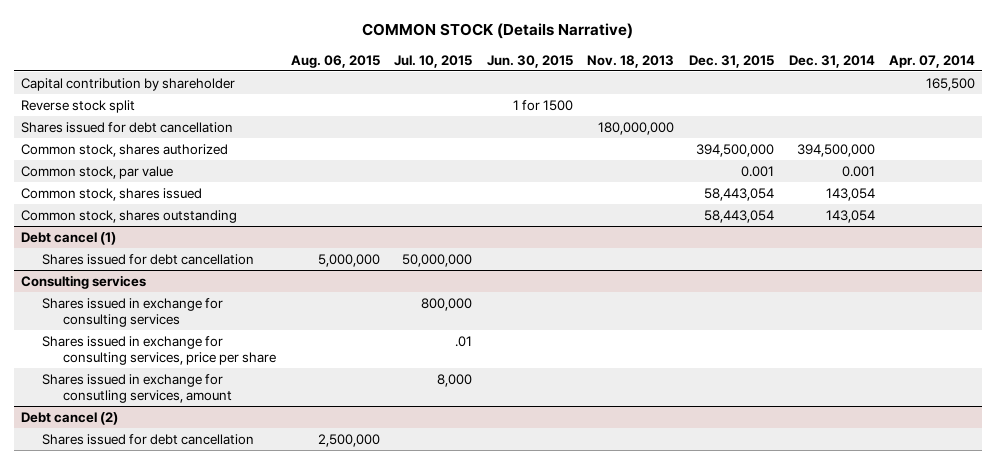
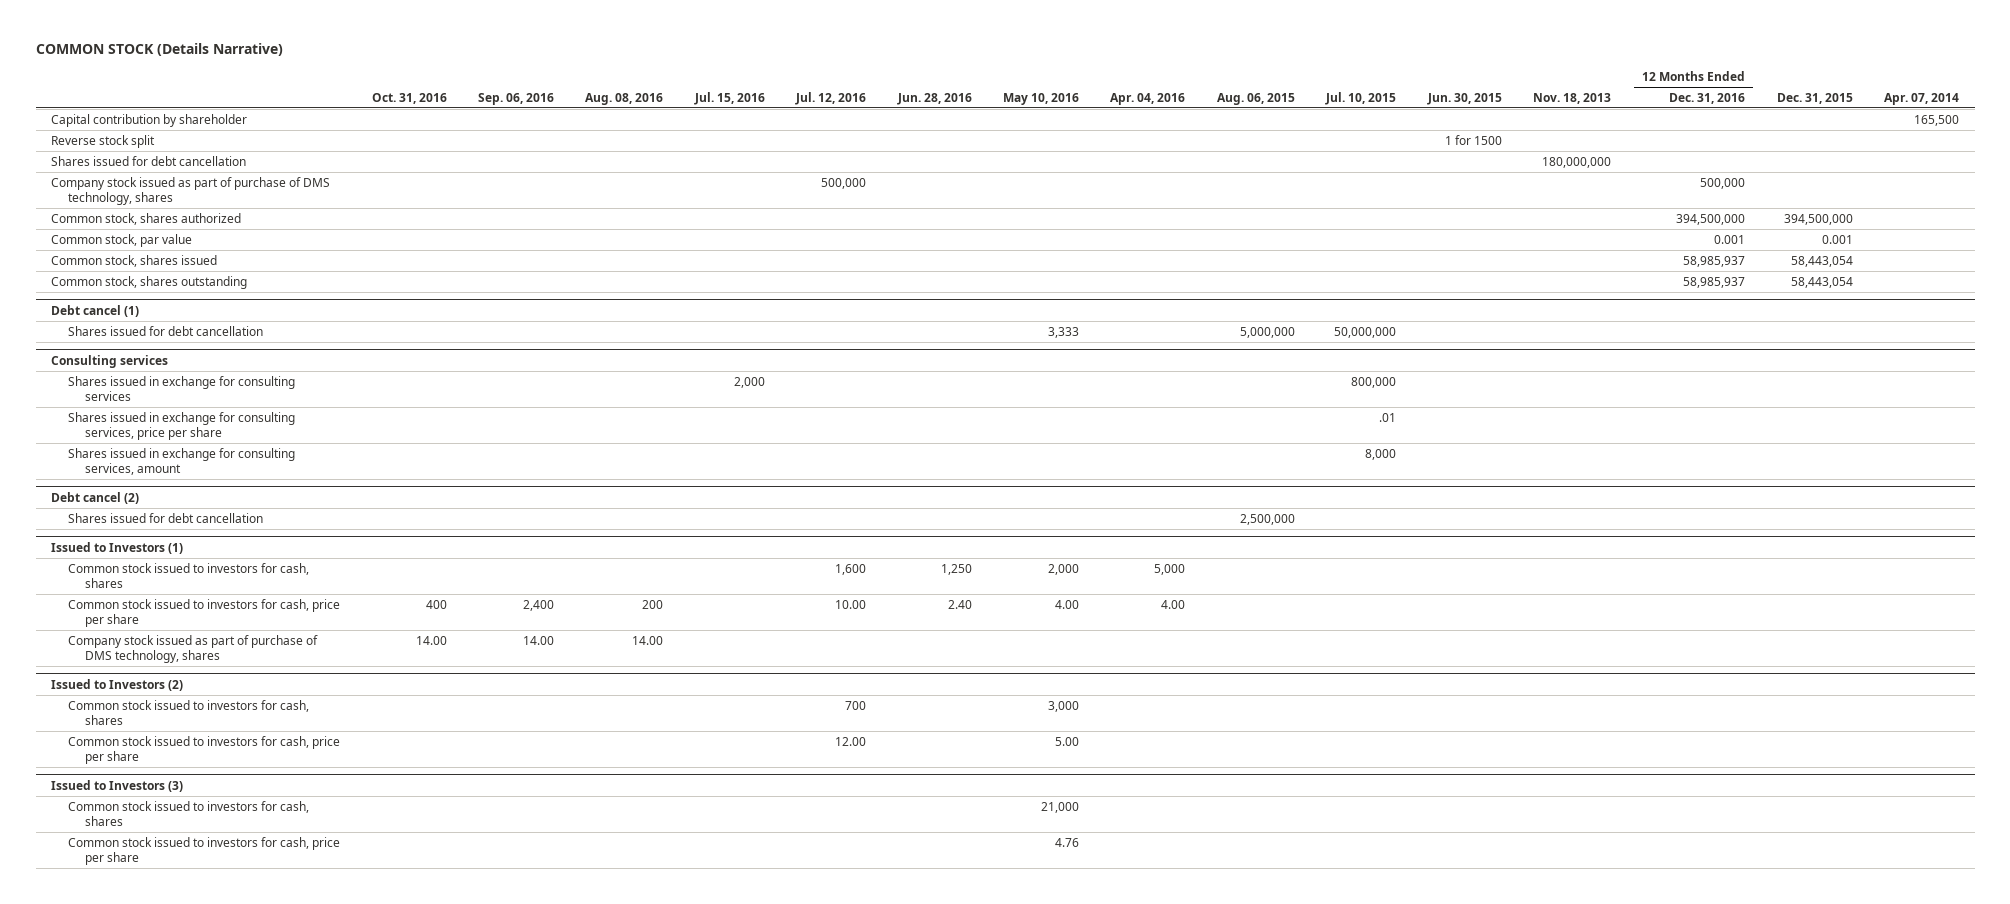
- | Aug. 06, 2015 | Jul. 10, 2015 | Jun. 30, 2015 | Nov. 18, 2013 | Dec. 31, 2015 | Dec. 31, 2014 | Apr. 07, 2014
+ | Oct. 31, 2016 | Sep. 06, 2016 | Aug. 08, 2016 | Jul. 15, 2016 | Jul. 12, 2016 | Jun. 28, 2016 | May 10, 2016 | Apr. 04, 2016 | Aug. 06, 2015 | Jul. 10, 2015 | Jun. 30, 2015 | Nov. 18, 2013 | 12 Months Ended Dec. 31, 2016 | Dec. 31, 2015 | Apr. 07, 2014
+ Company stock issued as part of purchase of DMS technology, shares | | | | | 500,000 | | | | | | | | 500,000 | |
@ Consulting services
- Shares issued in exchange for consutling services, amount | | 8,000 | | | | |
+ Shares issued in exchange for consulting services, amount | | | | | | | | | | 8,000 | | | | |
+ Issued to Investors (1)
+ Common stock issued to investors for cash, shares | | | | | 1,600 | 1,250 | 2,000 | 5,000 | | | | | | |
+ Common stock issued to investors for cash, price per share | 400 | 2,400 | 200 | | 10.00 | 2.40 | 4.00 | 4.00 | | | | | | |
+ Company stock issued as part of purchase of DMS technology, shares | 14.00 | 14.00 | 14.00 | | | | | | | | | | | |
+ Issued to Investors (2)
+ Common stock issued to investors for cash, shares | | | | | 700 | | 3,000 | | | | | | | |
+ Common stock issued to investors for cash, price per share | | | | | 12.00 | | 5.00 | | | | | | | |
+ Issued to Investors (3)
+ Common stock issued to investors for cash, shares | | | | | | | 21,000 | | | | | | | |
+ Common stock issued to investors for cash, price per share | | | | | | | 4.76 | | | | | | | |

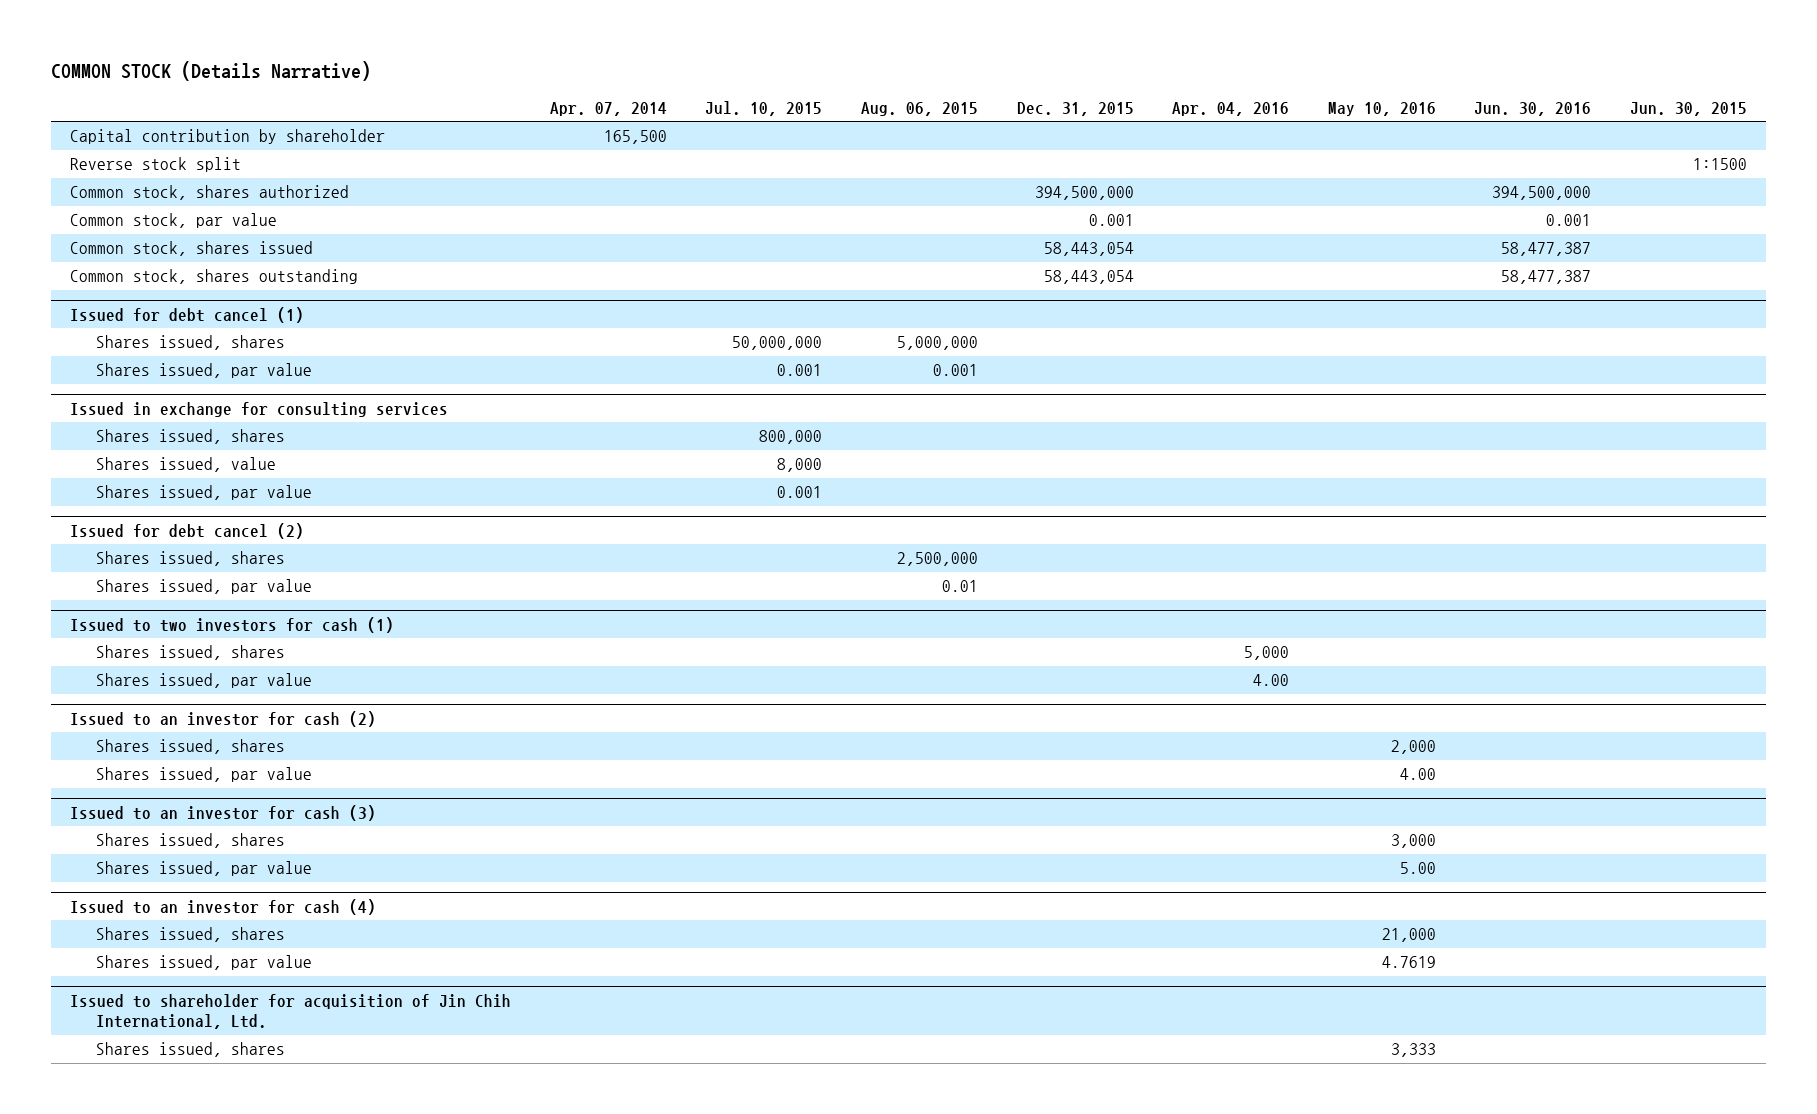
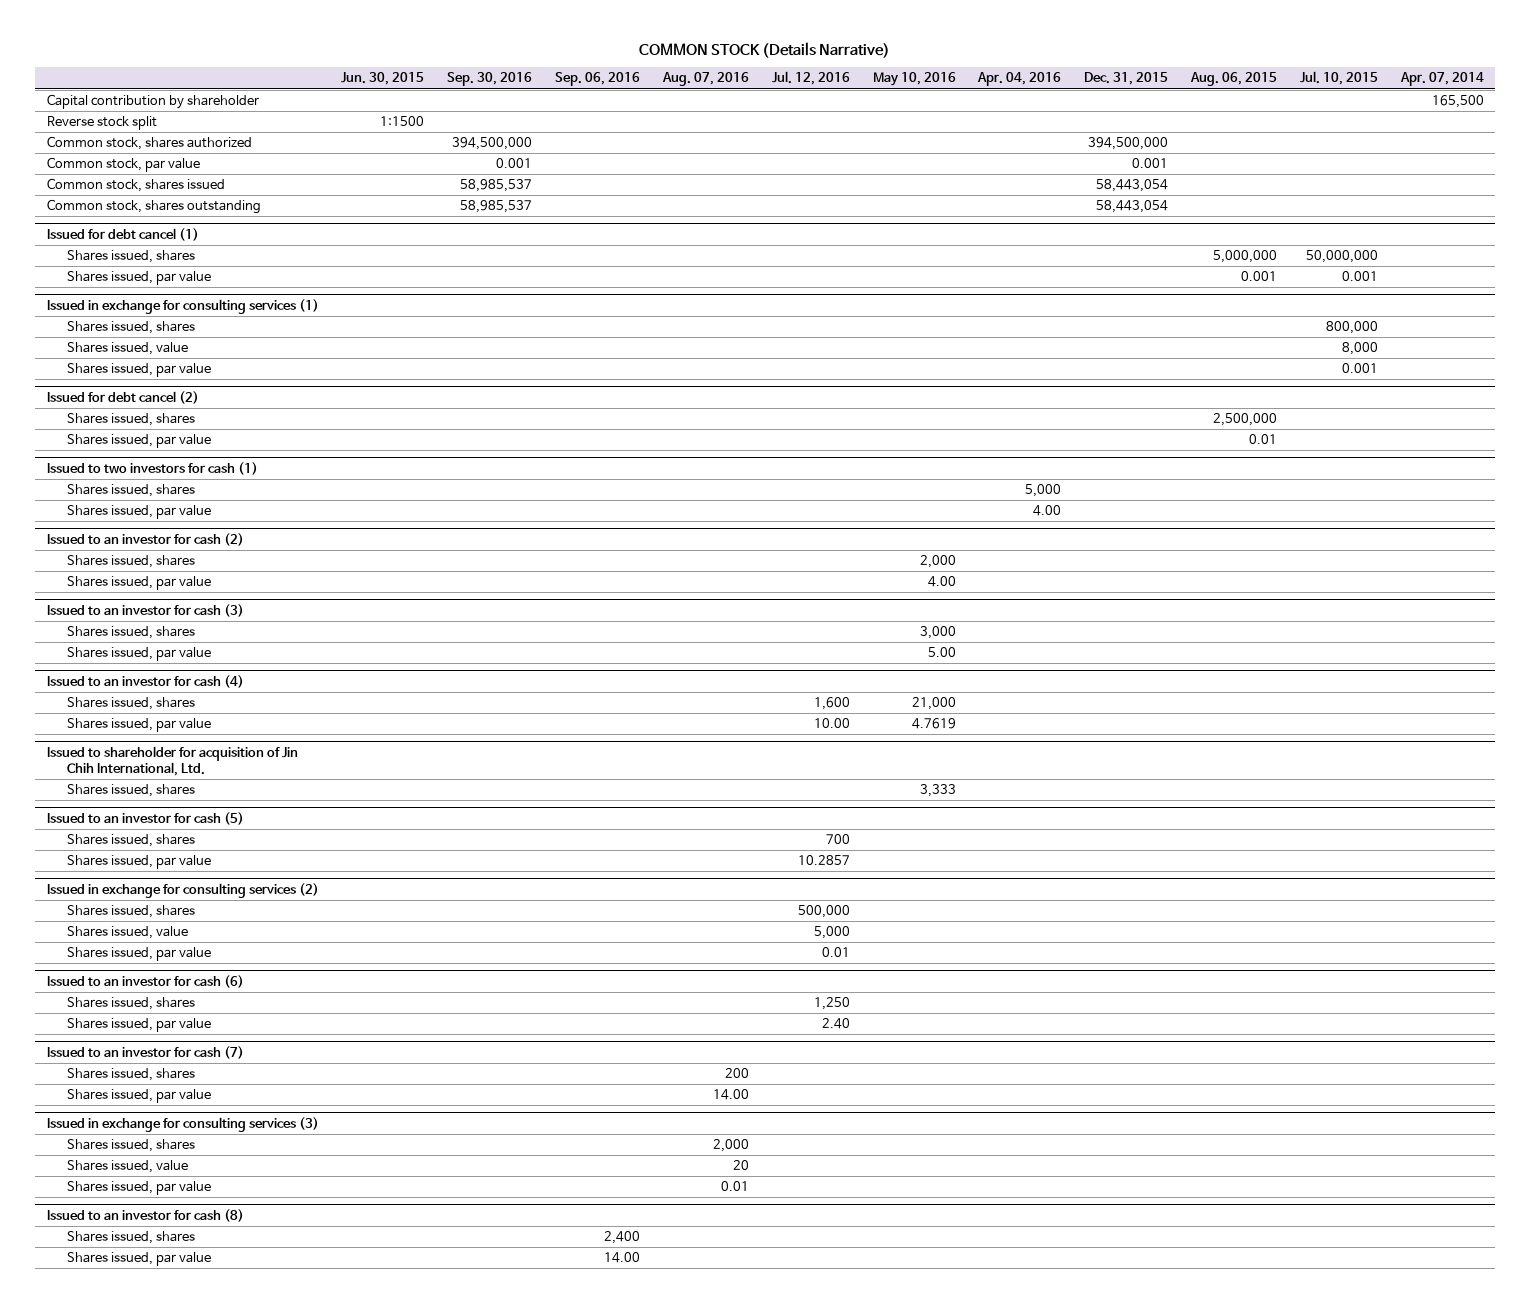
- | Apr. 07, 2014 | Jul. 10, 2015 | Aug. 06, 2015 | Dec. 31, 2015 | Apr. 04, 2016 | May 10, 2016 | Jun. 30, 2016 | Jun. 30, 2015
+ | Jun. 30, 2015 | Sep. 30, 2016 | Sep. 06, 2016 | Aug. 07, 2016 | Jul. 12, 2016 | May 10, 2016 | Apr. 04, 2016 | Dec. 31, 2015 | Aug. 06, 2015 | Jul. 10, 2015 | Apr. 07, 2014
- Issued in exchange for consulting services
+ Issued in exchange for consulting services (1)
+ Issued to an investor for cash (5)
+ Shares issued, shares | | | | | 700 | | | | | |
+ Shares issued, par value | | | | | 10.2857 | | | | | |
+ Issued in exchange for consulting services (2)
+ Shares issued, shares | | | | | 500,000 | | | | | |
+ Shares issued, value | | | | | 5,000 | | | | | |
+ Shares issued, par value | | | | | 0.01 | | | | | |
+ Issued to an investor for cash (6)
+ Shares issued, shares | | | | | 1,250 | | | | | |
+ Shares issued, par value | | | | | 2.40 | | | | | |
+ Issued to an investor for cash (7)
+ Shares issued, shares | | | | 200 | | | | | | |
+ Shares issued, par value | | | | 14.00 | | | | | | |
+ Issued in exchange for consulting services (3)
+ Shares issued, shares | | | | 2,000 | | | | | | |
+ Shares issued, value | | | | 20 | | | | | | |
+ Shares issued, par value | | | | 0.01 | | | | | | |
+ Issued to an investor for cash (8)
+ Shares issued, shares | | | 2,400 | | | | | | | |
+ Shares issued, par value | | | 14.00 | | | | | | | |

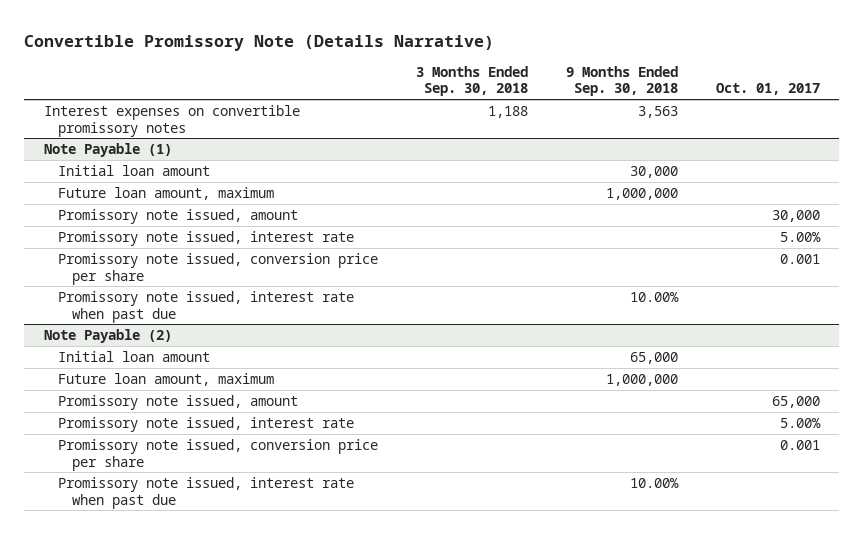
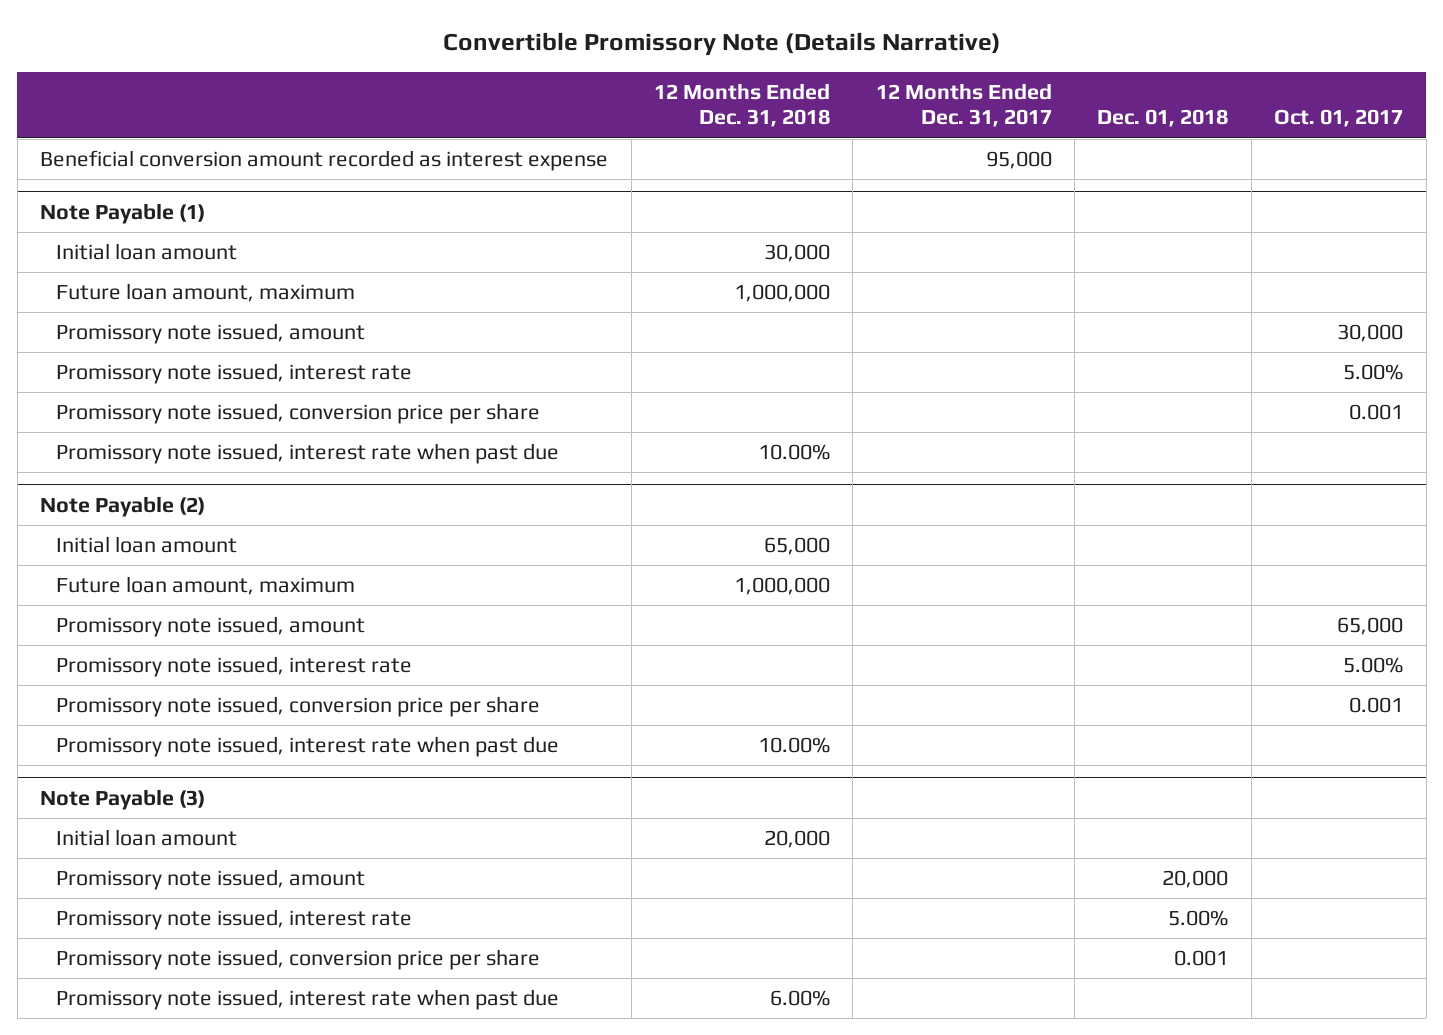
- | 3 Months Ended Sep. 30, 2018 | 9 Months Ended Sep. 30, 2018 | Oct. 01, 2017
+ | 12 Months Ended Dec. 31, 2018 | 12 Months Ended Dec. 31, 2017 | Dec. 01, 2018 | Oct. 01, 2017
- Interest expenses on convertible promissory notes | 1,188 | 3,563 |
+ Beneficial conversion amount recorded as interest expense | | 95,000 | |
+ Note Payable (3)
+ Initial loan amount | 20,000 | | |
+ Promissory note issued, amount | | | 20,000 |
+ Promissory note issued, interest rate | | | 5.00% |
+ Promissory note issued, conversion price per share | | | 0.001 |
+ Promissory note issued, interest rate when past due | 6.00% | | |

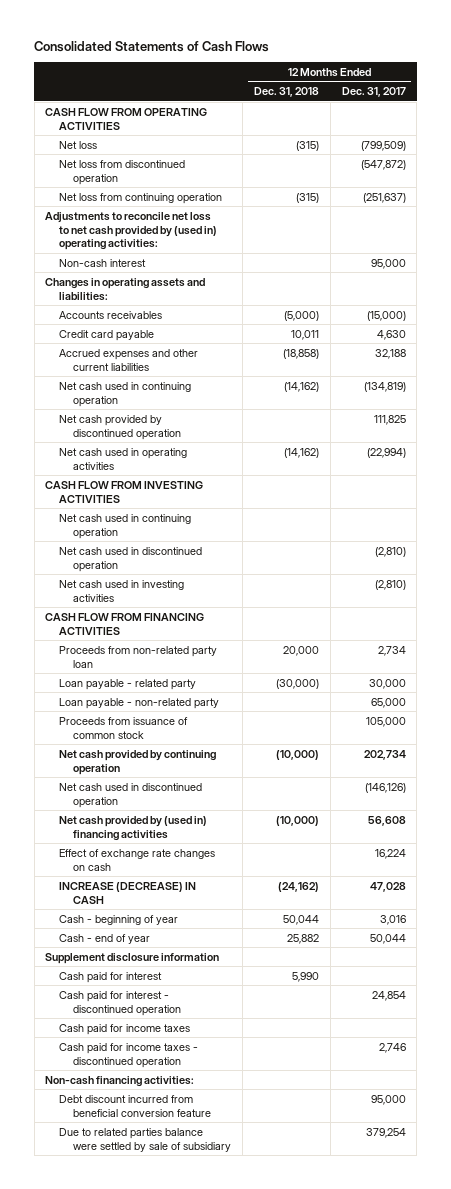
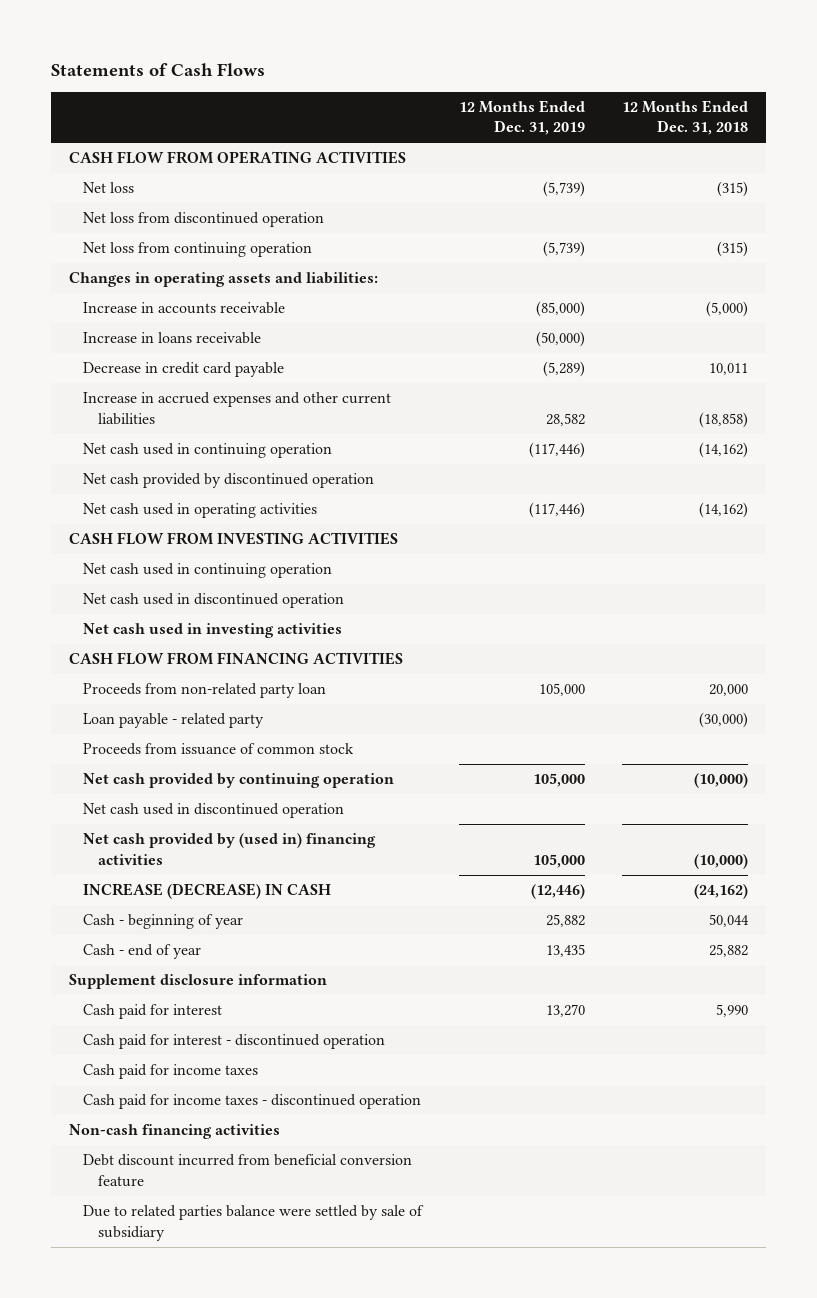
- Consolidated Statements of Cash Flows
+ Statements of Cash Flows
- | 12 Months Ended Dec. 31, 2018 | 12 Months Ended Dec. 31, 2017
+ | 12 Months Ended Dec. 31, 2019 | 12 Months Ended Dec. 31, 2018
- Adjustments to reconcile net loss to net cash provided by (used in) operating activities:
- Non-cash interest | | 95,000
- Accounts receivables | (5,000) | (15,000)
- Credit card payable | 10,011 | 4,630
- Accrued expenses and other current liabilities | (18,858) | 32,188
+ Increase in accounts receivable | (85,000) | (5,000)
+ Increase in loans receivable | (50,000) |
+ Decrease in credit card payable | (5,289) | 10,011
+ Increase in accrued expenses and other current liabilities | 28,582 | (18,858)
- Loan payable - non-related party | | 65,000
- Effect of exchange rate changes on cash | | 16,224
- Non-cash financing activities:
+ Non-cash financing activities

